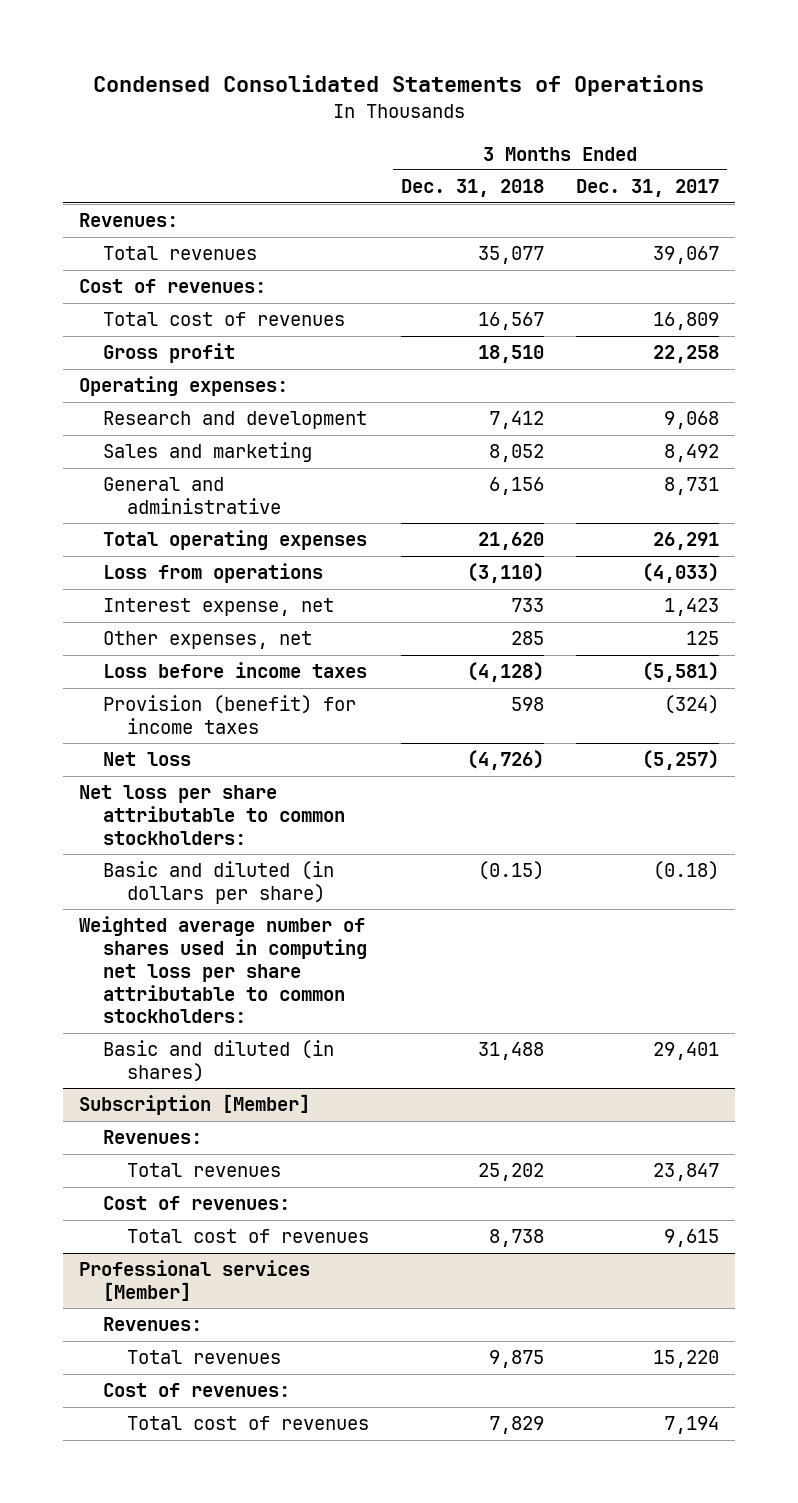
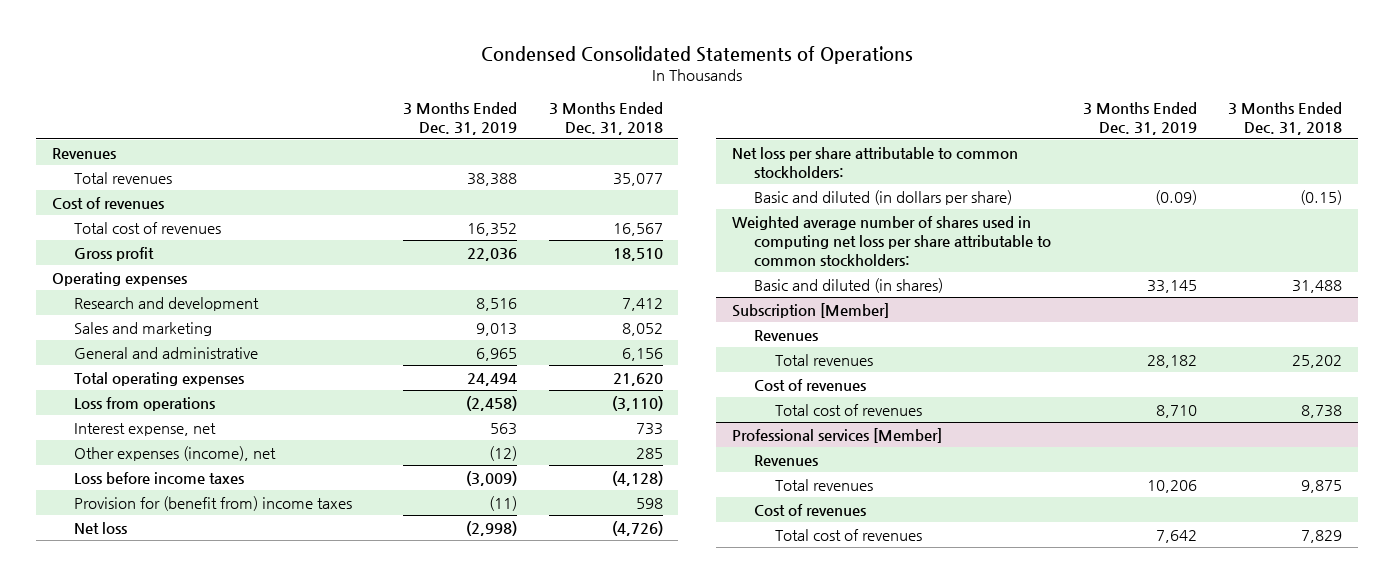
- | 3 Months Ended Dec. 31, 2018 | 3 Months Ended Dec. 31, 2017
+ | 3 Months Ended Dec. 31, 2019 | 3 Months Ended Dec. 31, 2018
- Revenues:
+ Revenues
- Cost of revenues:
+ Cost of revenues
- Operating expenses:
+ Operating expenses
- Other expenses, net | 285 | 125
+ Other expenses (income), net | (12) | 285
- Provision (benefit) for income taxes | 598 | (324)
+ Provision for (benefit from) income taxes | (11) | 598
@ Subscription [Member]
- Revenues:
+ Revenues
- Cost of revenues:
+ Cost of revenues
@ Professional services [Member]
- Revenues:
+ Revenues
- Cost of revenues:
+ Cost of revenues

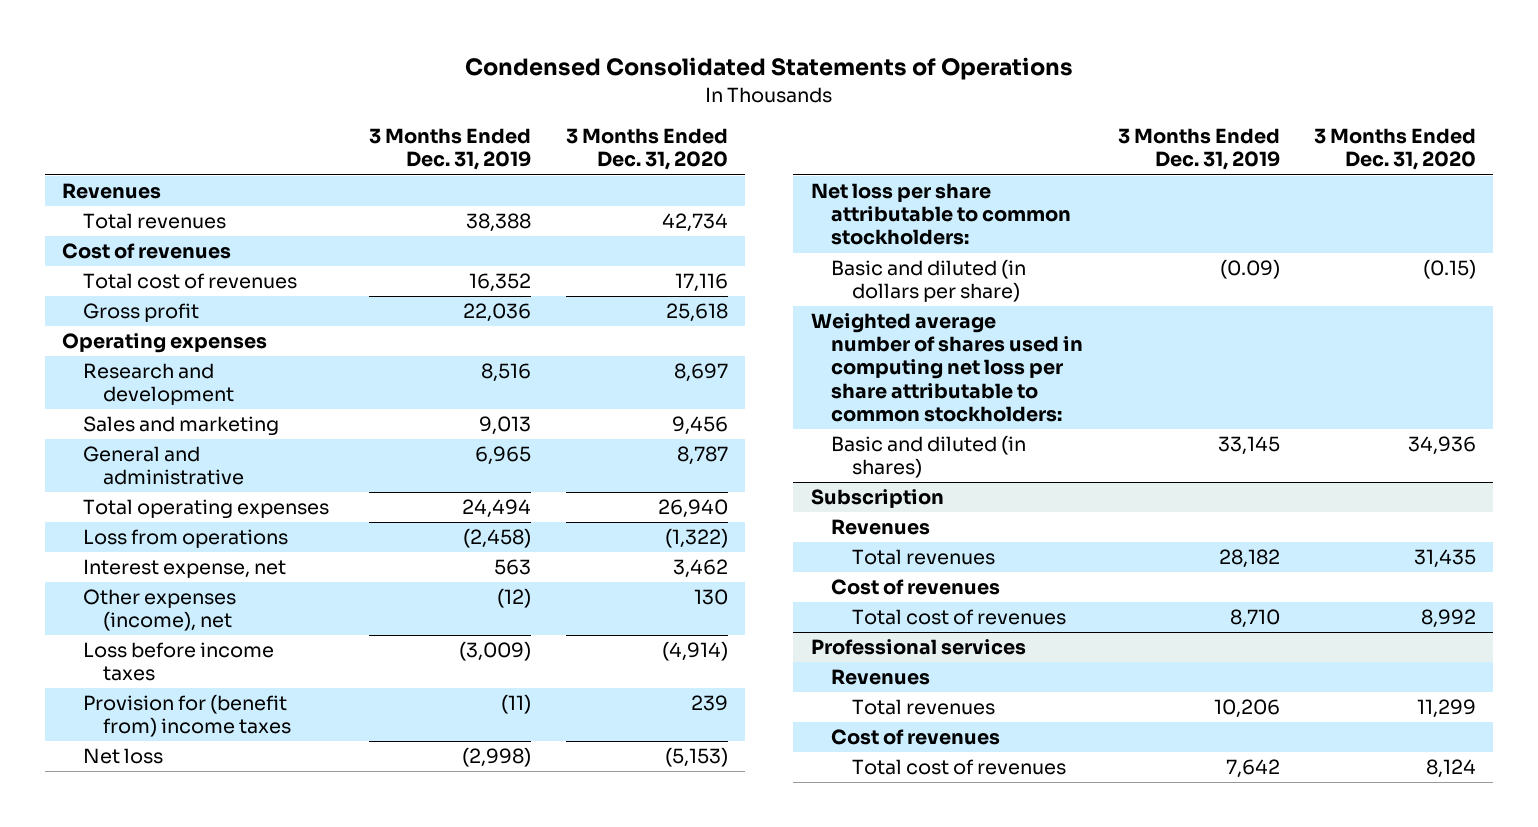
- | 3 Months Ended Dec. 31, 2019 | 3 Months Ended Dec. 31, 2018
+ | 3 Months Ended Dec. 31, 2019 | 3 Months Ended Dec. 31, 2020
- Subscription [Member]
+ Subscription
- Professional services [Member]
+ Professional services

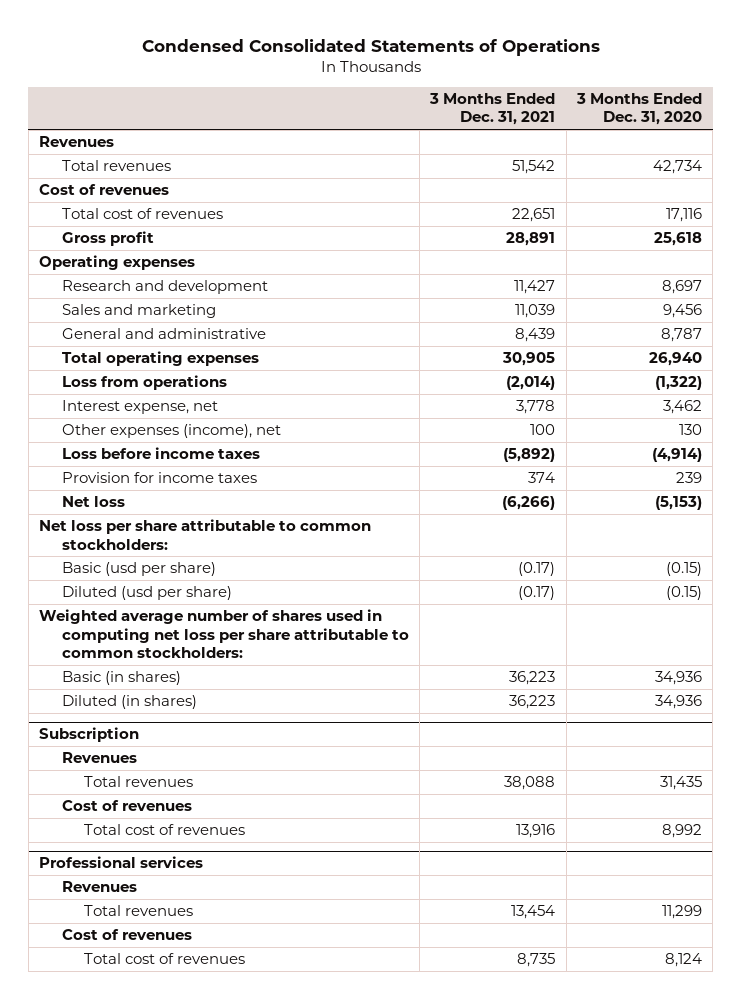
- | 3 Months Ended Dec. 31, 2019 | 3 Months Ended Dec. 31, 2020
+ | 3 Months Ended Dec. 31, 2021 | 3 Months Ended Dec. 31, 2020
- Provision for (benefit from) income taxes | (11) | 239
+ Provision for income taxes | 374 | 239
- Basic and diluted (in dollars per share) | (0.09) | (0.15)
+ Basic (usd per share) | (0.17) | (0.15)
+ Diluted (usd per share) | (0.17) | (0.15)
- Basic and diluted (in shares) | 33,145 | 34,936
+ Basic (in shares) | 36,223 | 34,936
+ Diluted (in shares) | 36,223 | 34,936

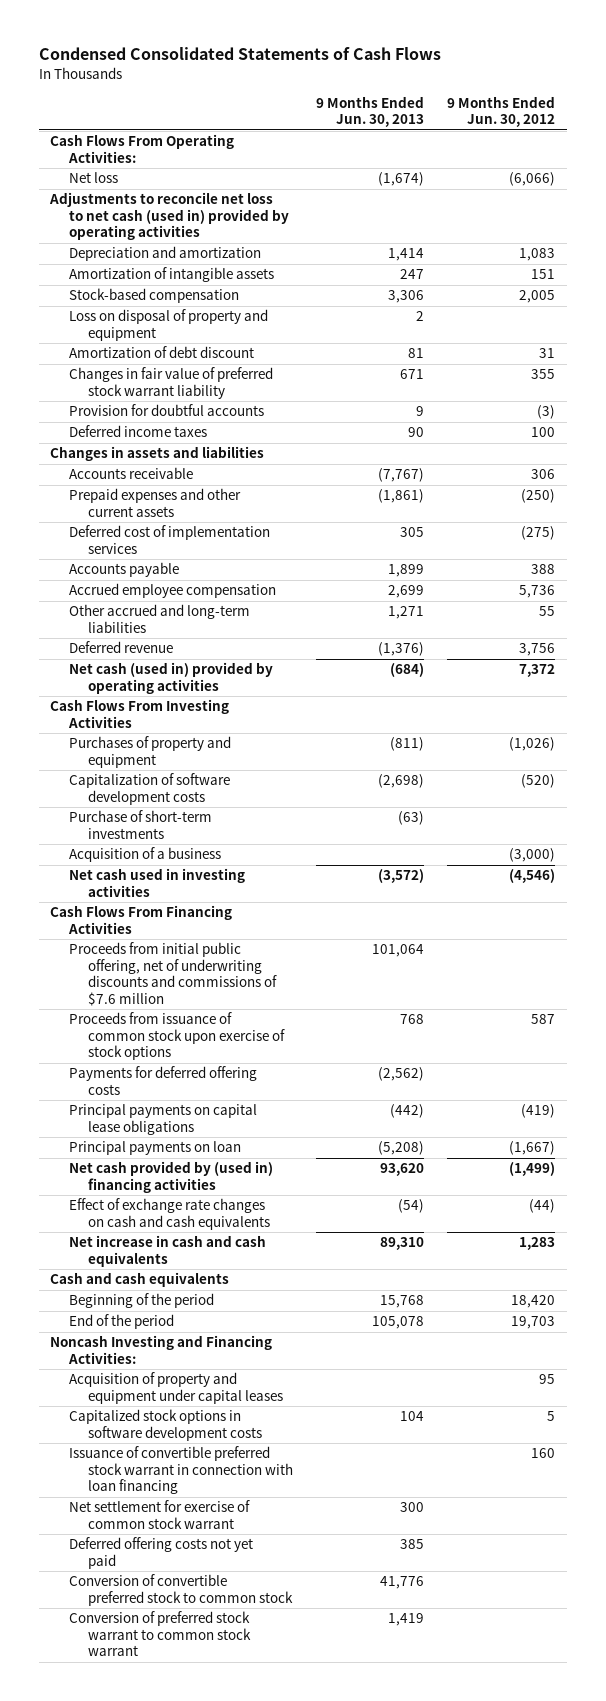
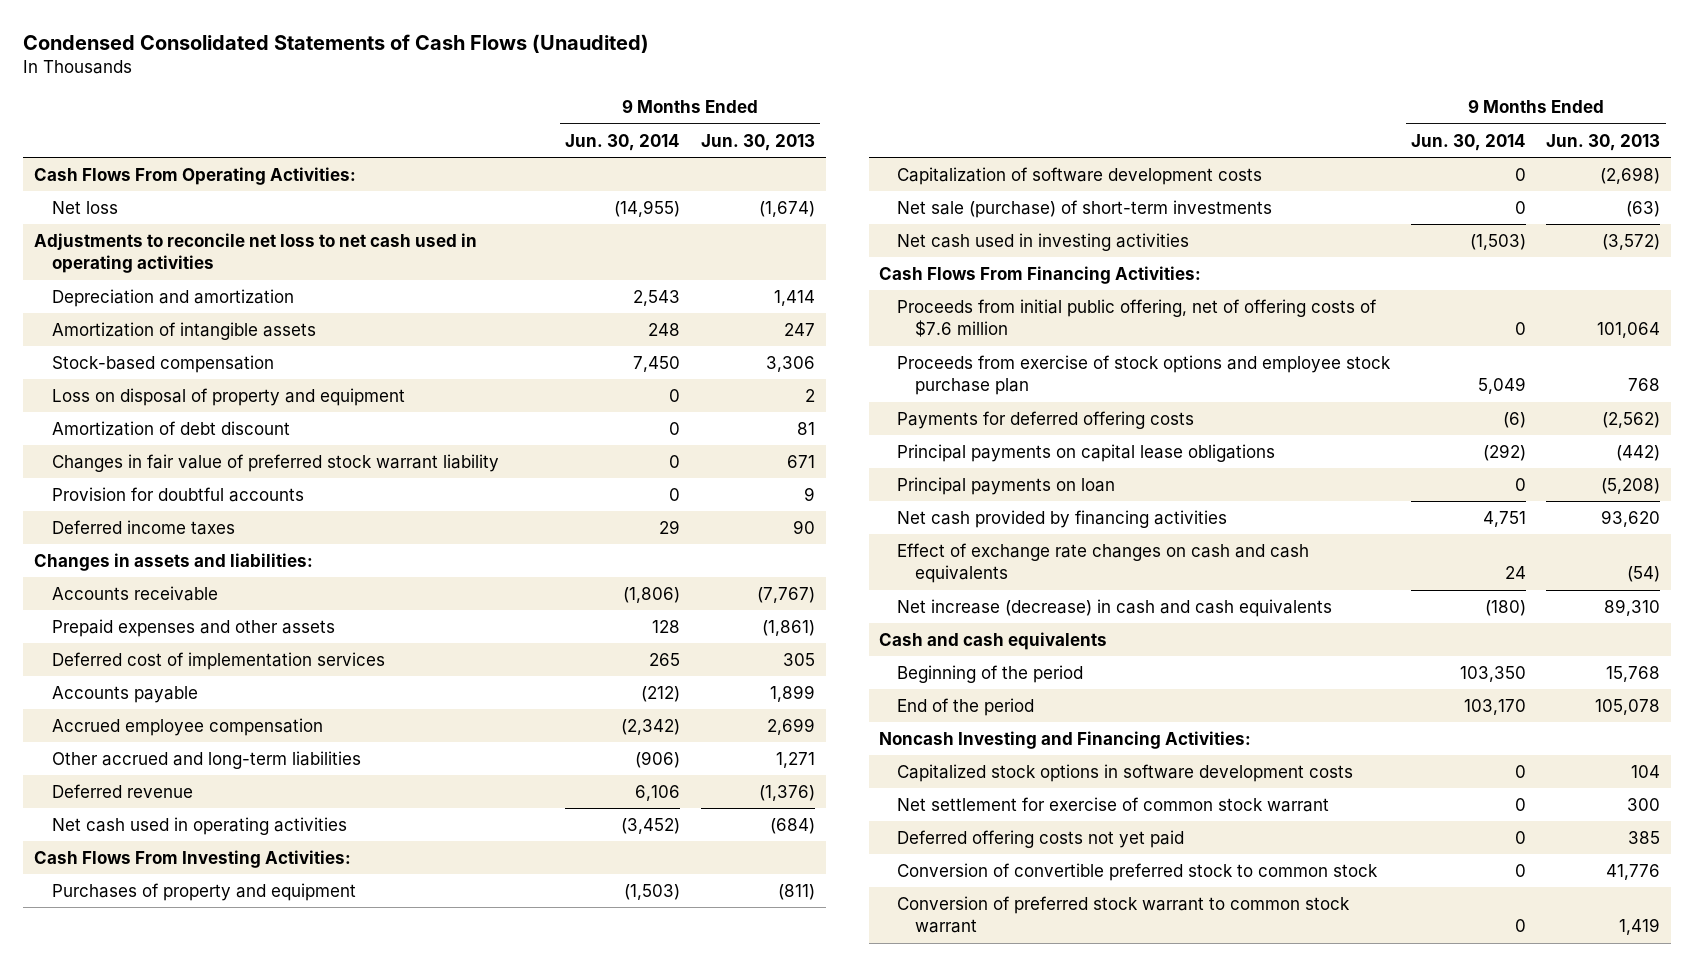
- Condensed Consolidated Statements of Cash Flows
+ Condensed Consolidated Statements of Cash Flows (Unaudited)
- | 9 Months Ended Jun. 30, 2013 | 9 Months Ended Jun. 30, 2012
+ | 9 Months Ended Jun. 30, 2014 | 9 Months Ended Jun. 30, 2013
- Adjustments to reconcile net loss to net cash (used in) provided by operating activities
+ Adjustments to reconcile net loss to net cash used in operating activities
- Changes in assets and liabilities
+ Changes in assets and liabilities:
- Prepaid expenses and other current assets | (1,861) | (250)
+ Prepaid expenses and other assets | 128 | (1,861)
- Net cash (used in) provided by operating activities | (684) | 7,372
- Cash Flows From Investing Activities
+ Net cash used in operating activities | (3,452) | (684)
+ Cash Flows From Investing Activities:
- Purchase of short-term investments | (63) |
- Acquisition of a business | | (3,000)
+ Net sale (purchase) of short-term investments | 0 | (63)
- Cash Flows From Financing Activities
- Proceeds from initial public offering, net of underwriting discounts and commissions of $7.6 million | 101,064 |
- Proceeds from issuance of common stock upon exercise of stock options | 768 | 587
+ Cash Flows From Financing Activities:
+ Proceeds from initial public offering, net of offering costs of $7.6 million | 0 | 101,064
+ Proceeds from exercise of stock options and employee stock purchase plan | 5,049 | 768
- Net cash provided by (used in) financing activities | 93,620 | (1,499)
+ Net cash provided by financing activities | 4,751 | 93,620
- Net increase in cash and cash equivalents | 89,310 | 1,283
+ Net increase (decrease) in cash and cash equivalents | (180) | 89,310
- Acquisition of property and equipment under capital leases | | 95
- Issuance of convertible preferred stock warrant in connection with loan financing | | 160

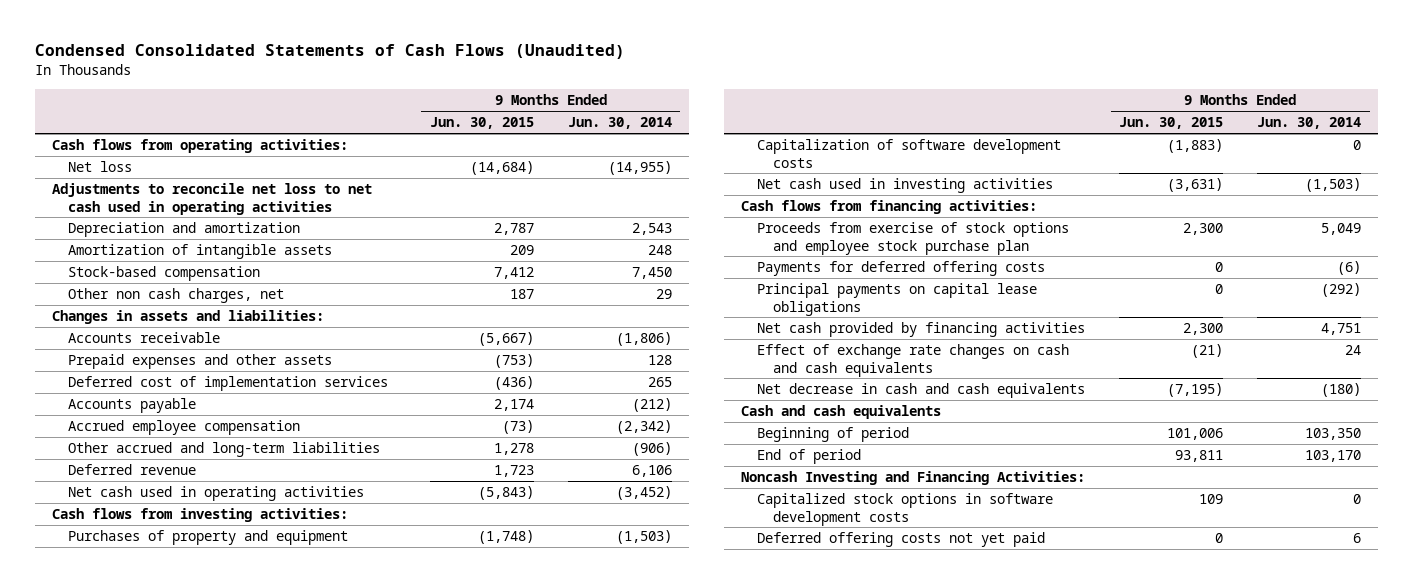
- | 9 Months Ended Jun. 30, 2014 | 9 Months Ended Jun. 30, 2013
+ | 9 Months Ended Jun. 30, 2015 | 9 Months Ended Jun. 30, 2014
- Cash Flows From Operating Activities:
+ Cash flows from operating activities:
- Loss on disposal of property and equipment | 0 | 2
- Amortization of debt discount | 0 | 81
- Changes in fair value of preferred stock warrant liability | 0 | 671
- Provision for doubtful accounts | 0 | 9
- Deferred income taxes | 29 | 90
+ Other non cash charges, net | 187 | 29
- Cash Flows From Investing Activities:
+ Cash flows from investing activities:
- Net sale (purchase) of short-term investments | 0 | (63)
- Cash Flows From Financing Activities:
- Proceeds from initial public offering, net of offering costs of $7.6 million | 0 | 101,064
+ Cash flows from financing activities:
- Principal payments on loan | 0 | (5,208)
- Net increase (decrease) in cash and cash equivalents | (180) | 89,310
+ Net decrease in cash and cash equivalents | (7,195) | (180)
- Beginning of the period | 103,350 | 15,768
- End of the period | 103,170 | 105,078
+ Beginning of period | 101,006 | 103,350
+ End of period | 93,811 | 103,170
- Net settlement for exercise of common stock warrant | 0 | 300
- Deferred offering costs not yet paid | 0 | 385
- Conversion of convertible preferred stock to common stock | 0 | 41,776
- Conversion of preferred stock warrant to common stock warrant | 0 | 1,419
+ Deferred offering costs not yet paid | 0 | 6

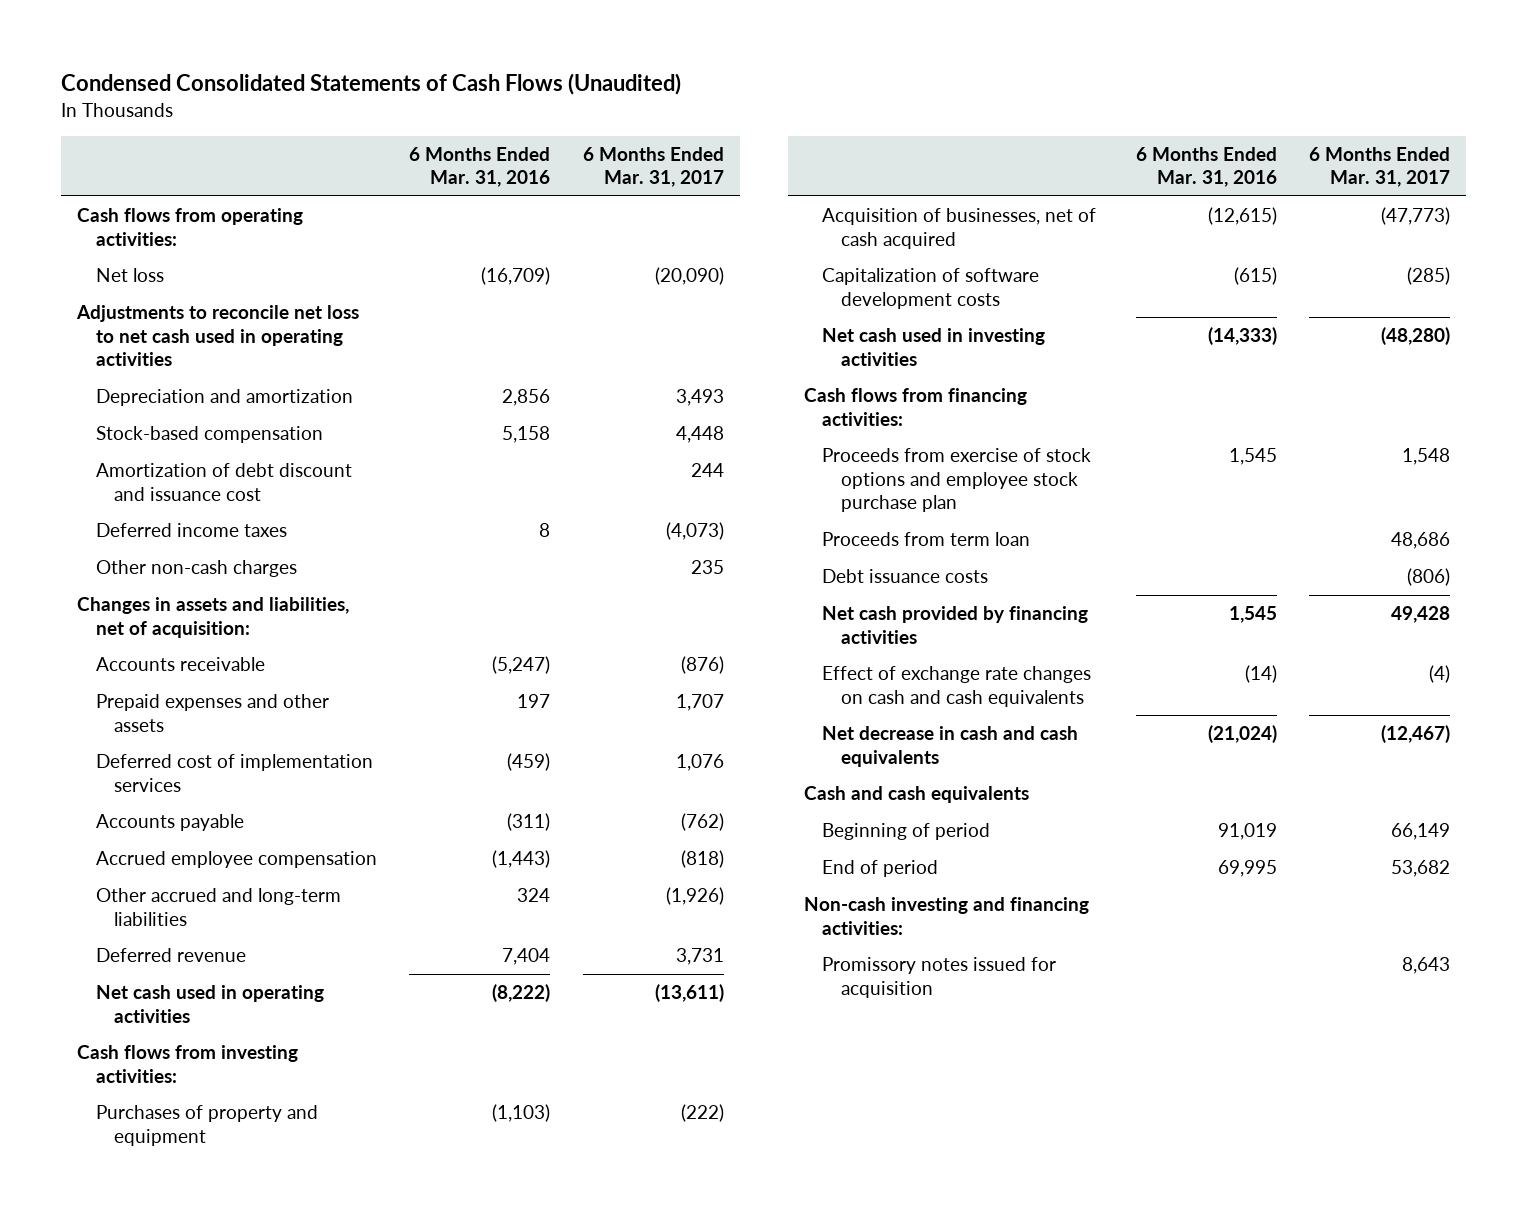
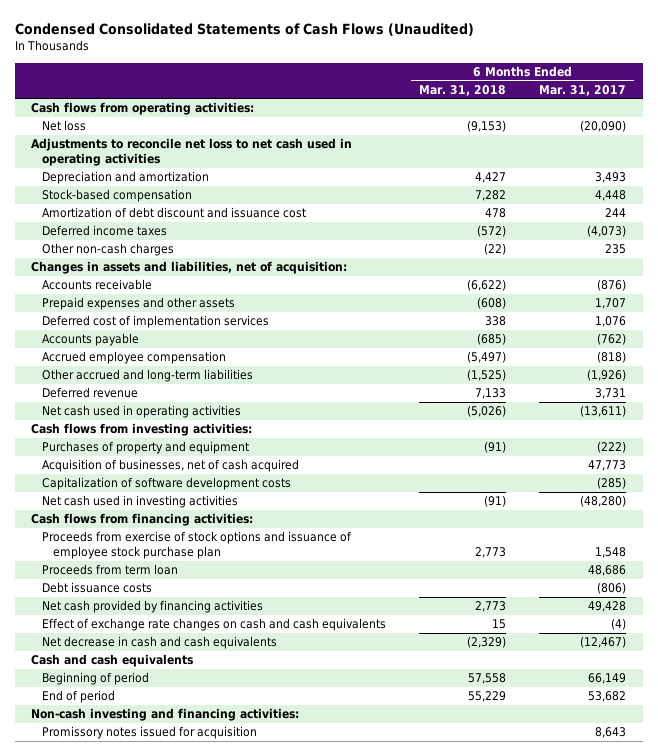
- | 6 Months Ended Mar. 31, 2016 | 6 Months Ended Mar. 31, 2017
+ | 6 Months Ended Mar. 31, 2018 | 6 Months Ended Mar. 31, 2017
- Acquisition of businesses, net of cash acquired | (12,615) | (47,773)
+ Acquisition of businesses, net of cash acquired | | 47,773
- Proceeds from exercise of stock options and employee stock purchase plan | 1,545 | 1,548
+ Proceeds from exercise of stock options and issuance of employee stock purchase plan | 2,773 | 1,548

